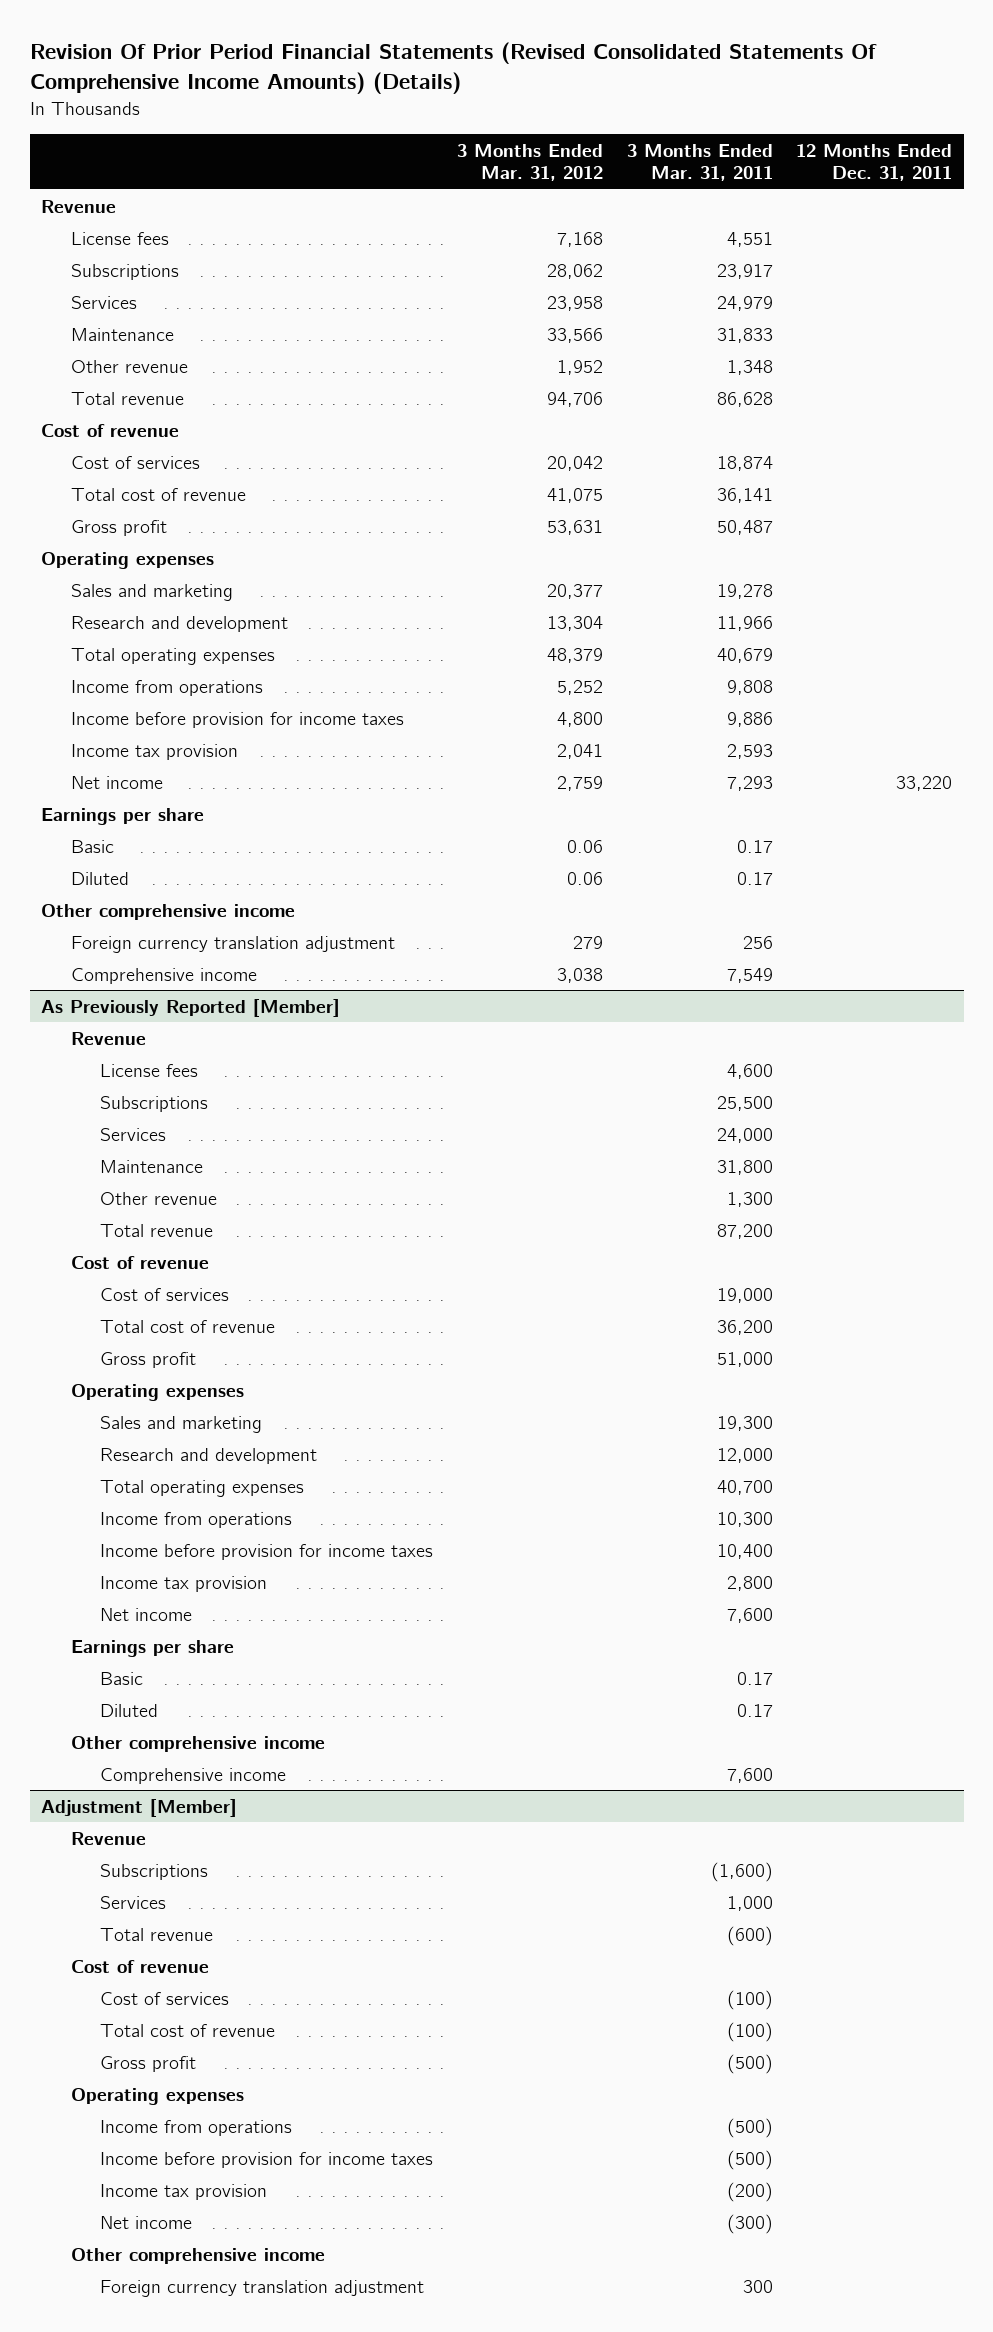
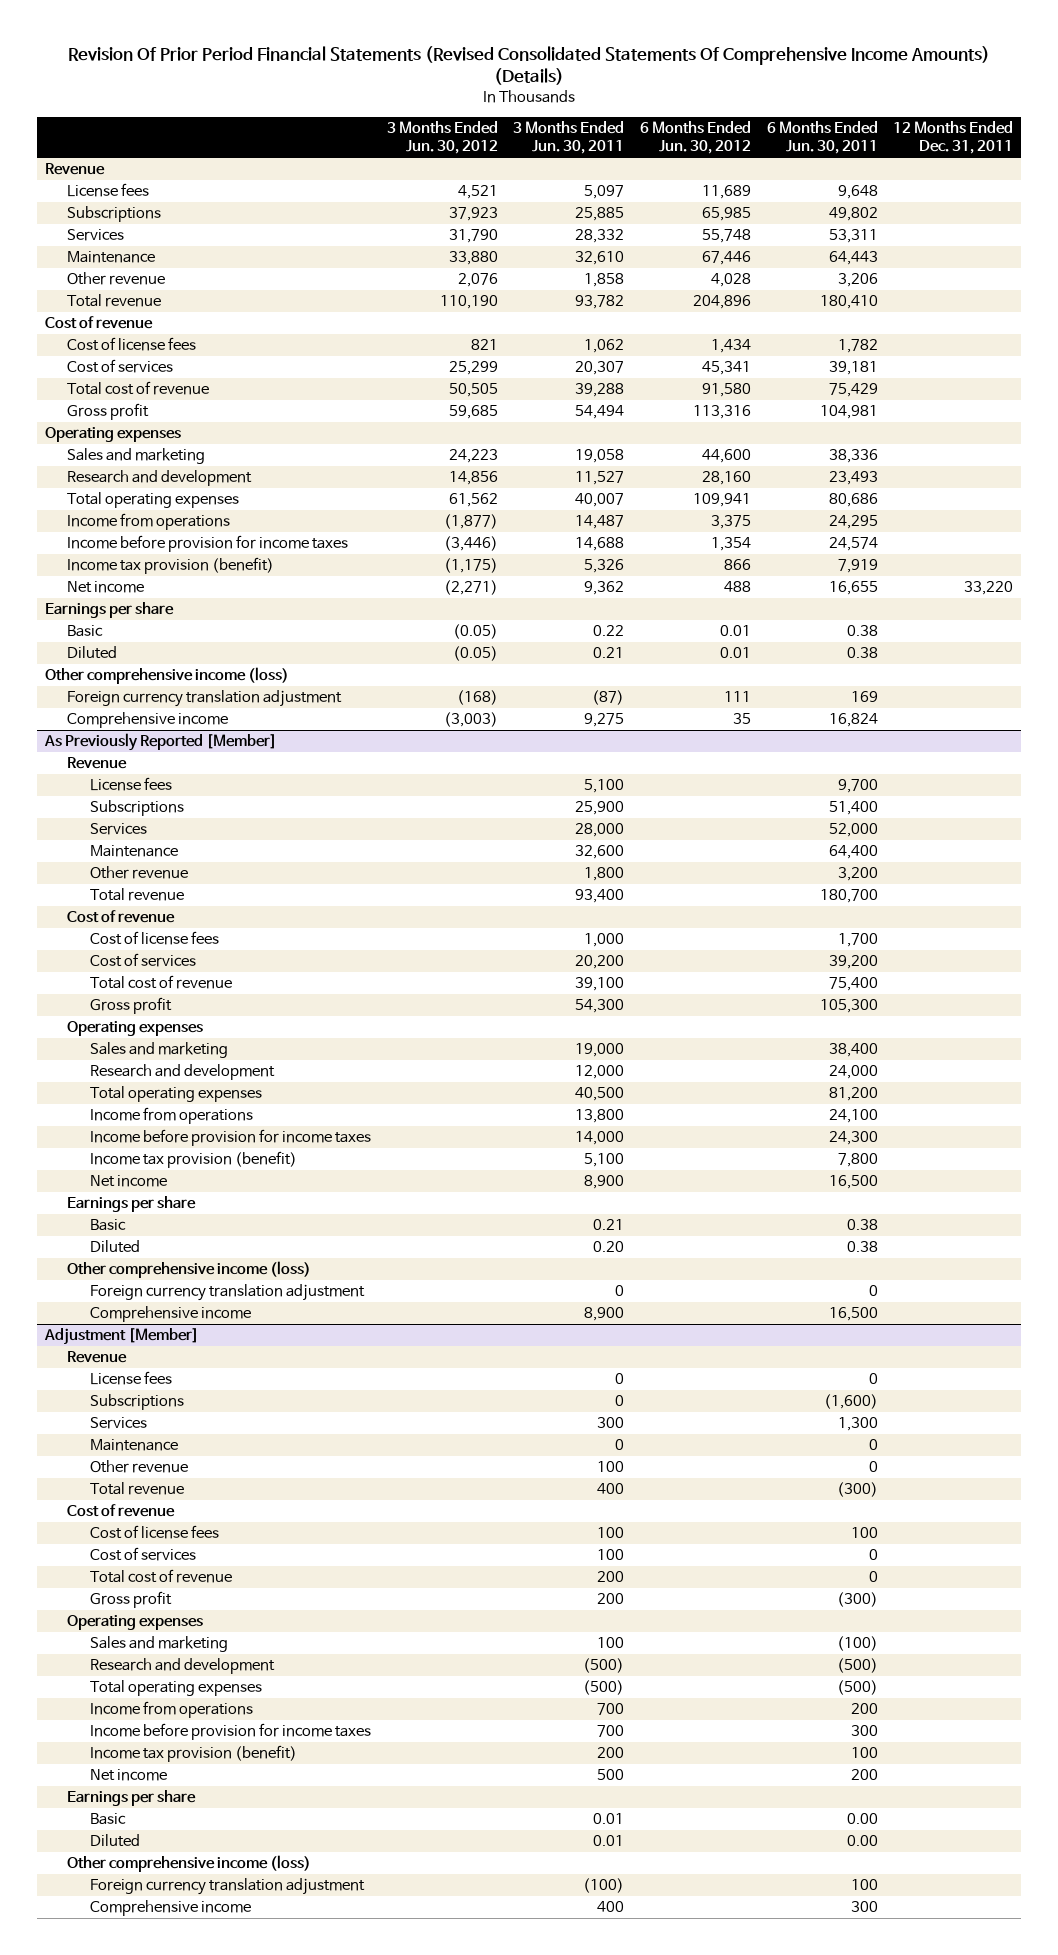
- | 3 Months Ended Mar. 31, 2012 | 3 Months Ended Mar. 31, 2011 | 12 Months Ended Dec. 31, 2011
+ | 3 Months Ended Jun. 30, 2012 | 3 Months Ended Jun. 30, 2011 | 6 Months Ended Jun. 30, 2012 | 6 Months Ended Jun. 30, 2011 | 12 Months Ended Dec. 31, 2011
+ Cost of license fees | 821 | 1,062 | 1,434 | 1,782 |
- Income tax provision | 2,041 | 2,593 |
+ Income tax provision (benefit) | (1,175) | 5,326 | 866 | 7,919 |
- Other comprehensive income
+ Other comprehensive income (loss)
@ As Previously Reported [Member]
+ Cost of license fees | | 1,000 | | 1,700 |
- Income tax provision | | 2,800 |
+ Income tax provision (benefit) | | 5,100 | | 7,800 |
- Other comprehensive income
+ Other comprehensive income (loss)
+ Foreign currency translation adjustment | | 0 | | 0 |
@ Adjustment [Member]
+ License fees | | 0 | | 0 |
+ Maintenance | | 0 | | 0 |
+ Other revenue | | 100 | | 0 |
+ Cost of license fees | | 100 | | 100 |
+ Sales and marketing | | 100 | | (100) |
+ Research and development | | (500) | | (500) |
+ Total operating expenses | | (500) | | (500) |
- Income tax provision | | (200) |
+ Income tax provision (benefit) | | 200 | | 100 |
- Other comprehensive income
+ Earnings per share
+ Basic | | 0.01 | | 0.00 |
+ Diluted | | 0.01 | | 0.00 |
+ Other comprehensive income (loss)
+ Comprehensive income | | 400 | | 300 |

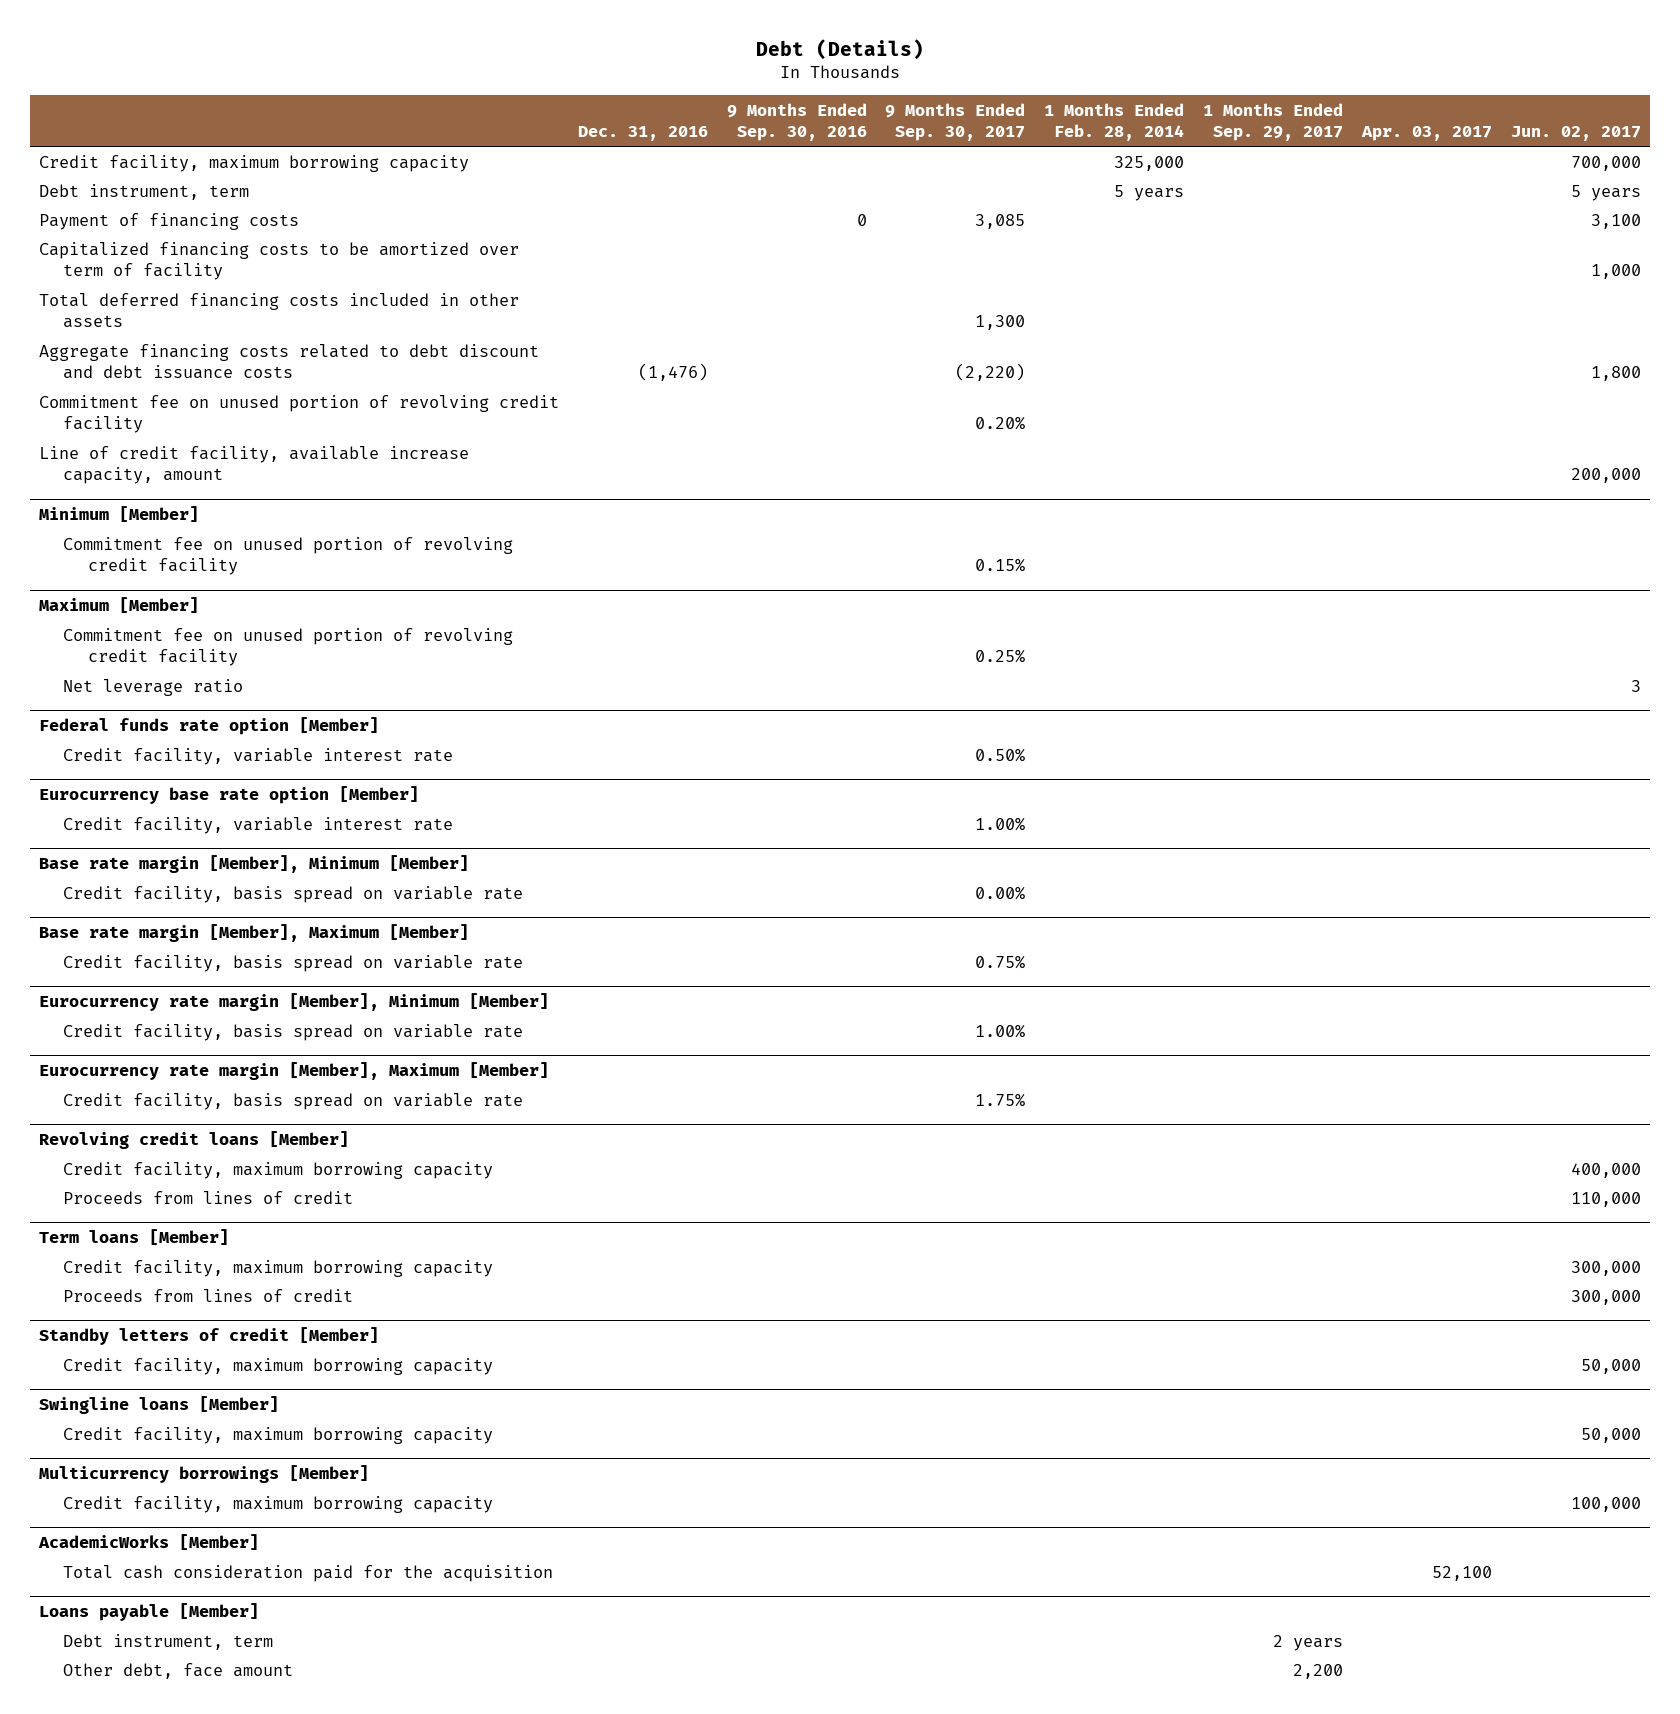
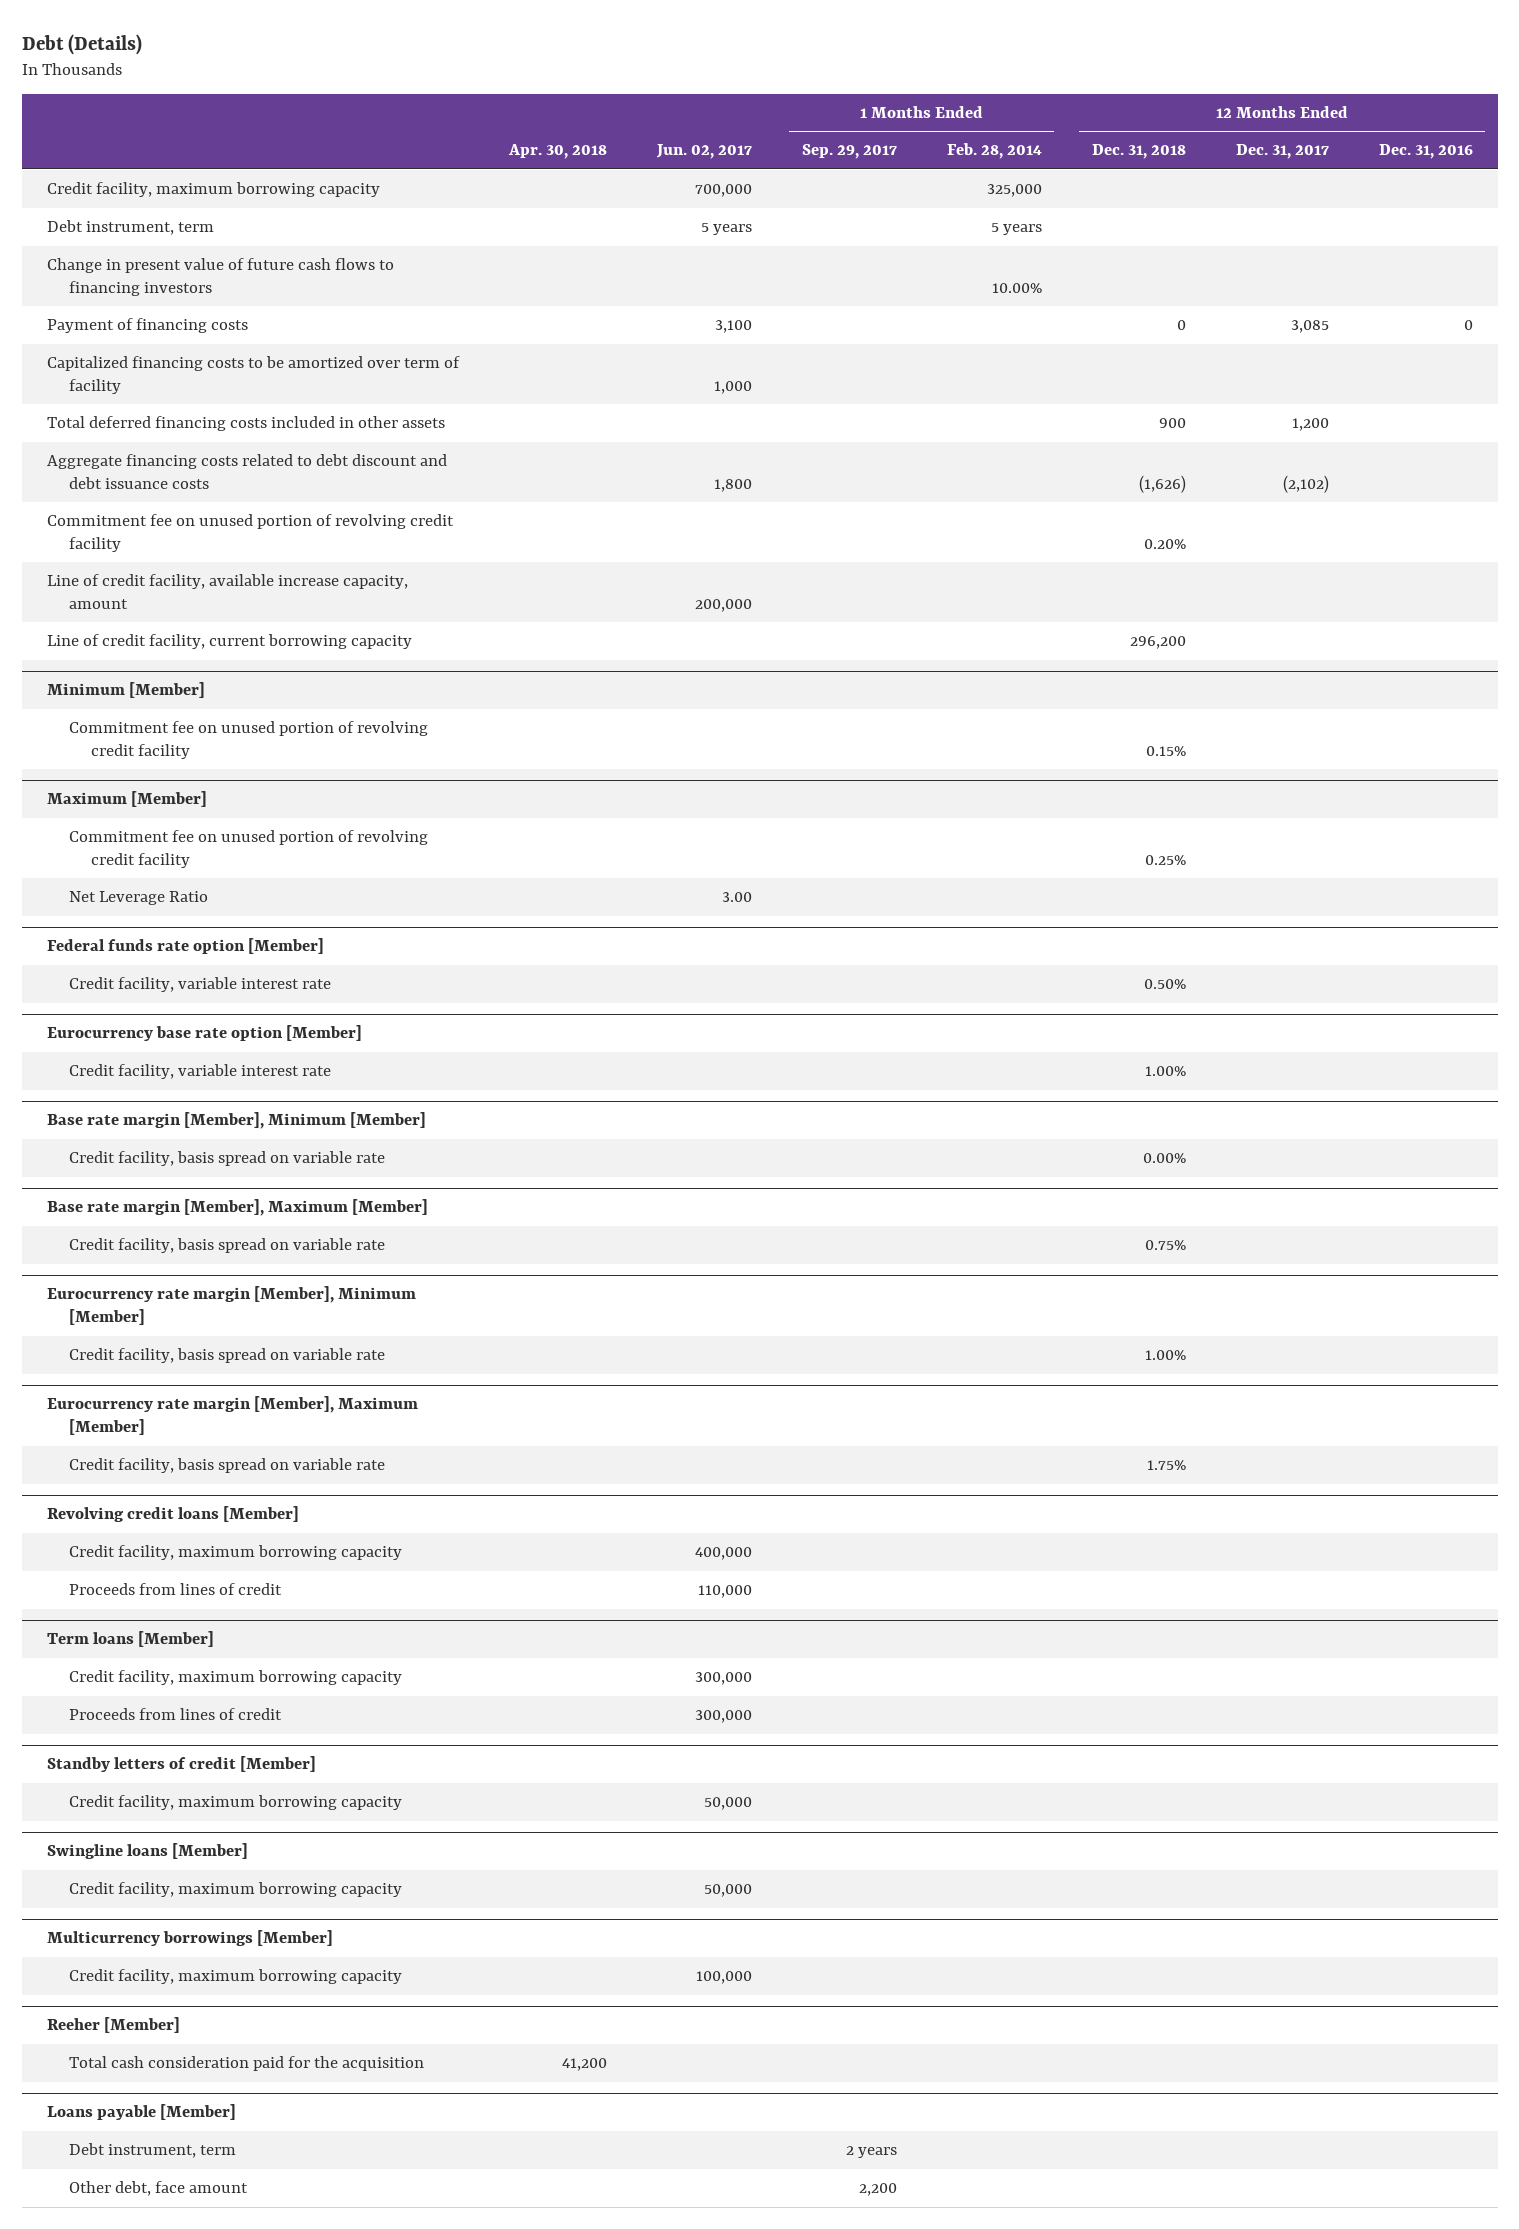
- | Dec. 31, 2016 | 9 Months Ended Sep. 30, 2016 | 9 Months Ended Sep. 30, 2017 | 1 Months Ended Feb. 28, 2014 | 1 Months Ended Sep. 29, 2017 | Apr. 03, 2017 | Jun. 02, 2017
+ | Apr. 30, 2018 | Jun. 02, 2017 | 1 Months Ended Sep. 29, 2017 | 1 Months Ended Feb. 28, 2014 | 12 Months Ended Dec. 31, 2018 | 12 Months Ended Dec. 31, 2017 | 12 Months Ended Dec. 31, 2016
+ Change in present value of future cash flows to financing investors | | | | 10.00% | | |
+ Line of credit facility, current borrowing capacity | | | | | 296,200 | |
@ Maximum [Member]
- Net leverage ratio | | | | | | | 3
+ Net Leverage Ratio | | 3.00 | | | | |
- AcademicWorks [Member]
- Total cash consideration paid for the acquisition | | | | | | 52,100 |
+ Reeher [Member]
+ Total cash consideration paid for the acquisition | 41,200 | | | | | |

